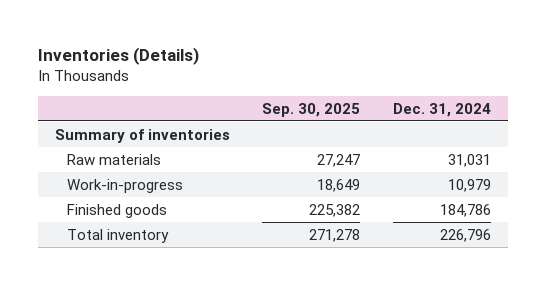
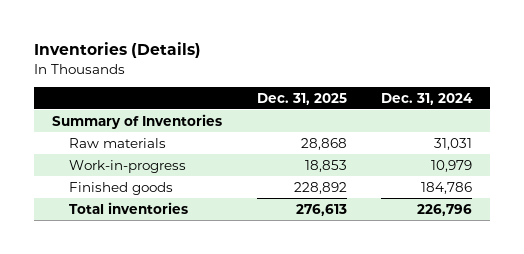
- | Sep. 30, 2025 | Dec. 31, 2024
+ | Dec. 31, 2025 | Dec. 31, 2024
- Summary of inventories
+ Summary of Inventories
- Total inventory | 271,278 | 226,796
+ Total inventories | 276,613 | 226,796

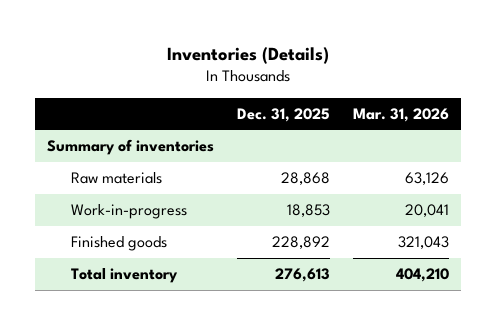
- | Dec. 31, 2025 | Dec. 31, 2024
+ | Dec. 31, 2025 | Mar. 31, 2026
- Summary of Inventories
+ Summary of inventories
- Total inventories | 276,613 | 226,796
+ Total inventory | 276,613 | 404,210

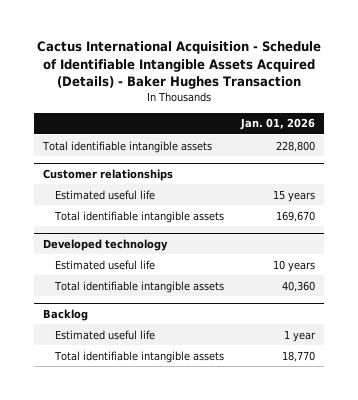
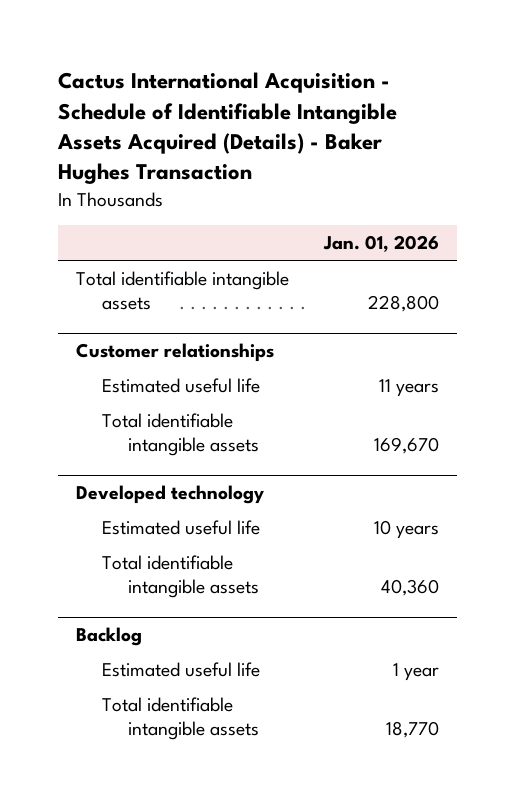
@ Customer relationships
- Estimated useful life | 15 years
+ Estimated useful life | 11 years

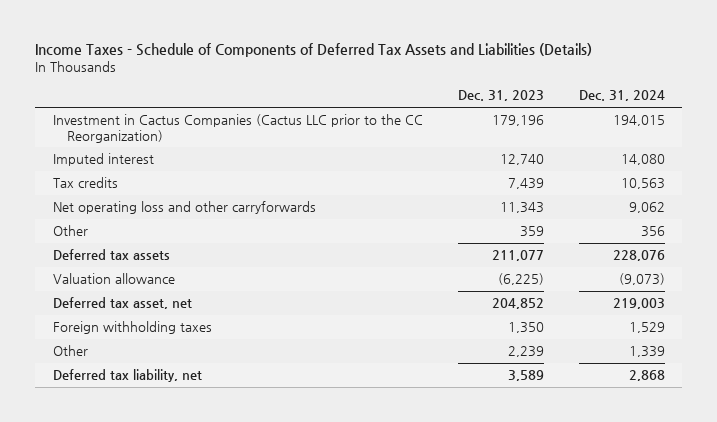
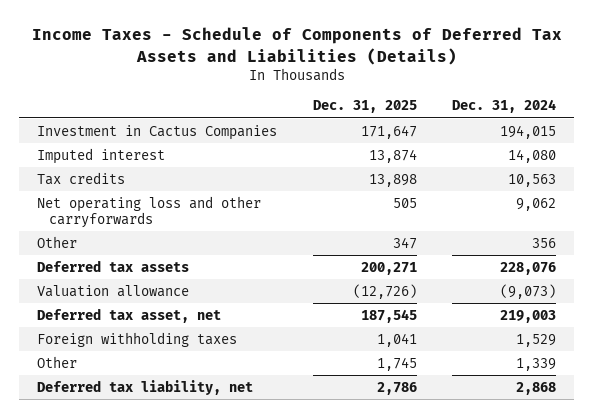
- | Dec. 31, 2023 | Dec. 31, 2024
+ | Dec. 31, 2025 | Dec. 31, 2024
- Investment in Cactus Companies (Cactus LLC prior to the CC Reorganization) | 179,196 | 194,015
+ Investment in Cactus Companies | 171,647 | 194,015

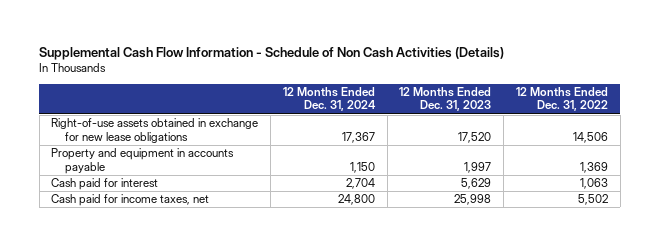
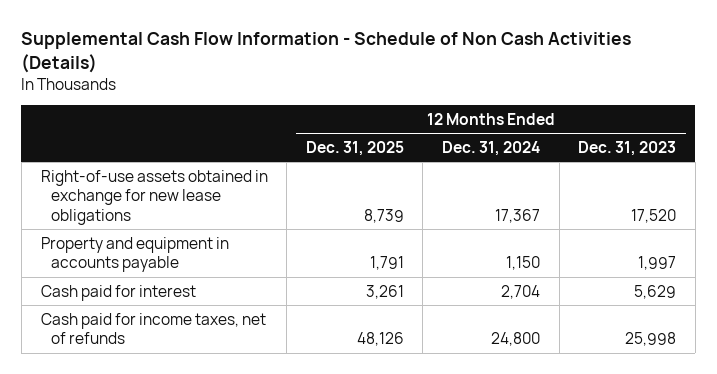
- | 12 Months Ended Dec. 31, 2024 | 12 Months Ended Dec. 31, 2023 | 12 Months Ended Dec. 31, 2022
+ | 12 Months Ended Dec. 31, 2025 | 12 Months Ended Dec. 31, 2024 | 12 Months Ended Dec. 31, 2023
- Cash paid for income taxes, net | 24,800 | 25,998 | 5,502
+ Cash paid for income taxes, net of refunds | 48,126 | 24,800 | 25,998

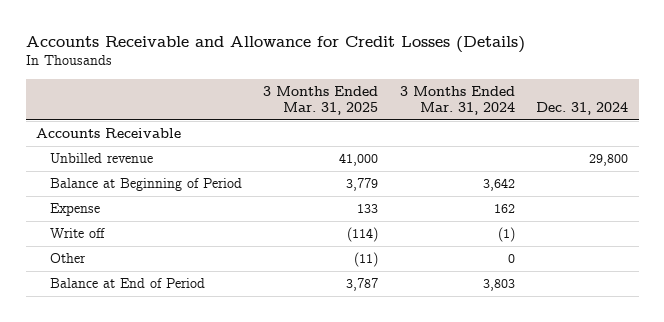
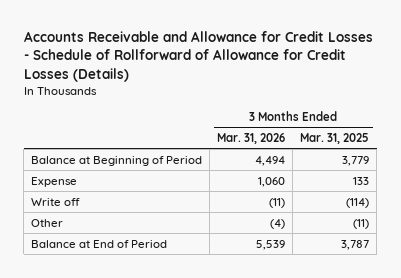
- Accounts Receivable and Allowance for Credit Losses (Details)
+ Accounts Receivable and Allowance for Credit Losses - Schedule of Rollforward of Allowance for Credit Losses (Details)
- | 3 Months Ended Mar. 31, 2025 | 3 Months Ended Mar. 31, 2024 | Dec. 31, 2024
+ | 3 Months Ended Mar. 31, 2026 | 3 Months Ended Mar. 31, 2025
- Accounts Receivable
- Unbilled revenue | 41,000 | | 29,800

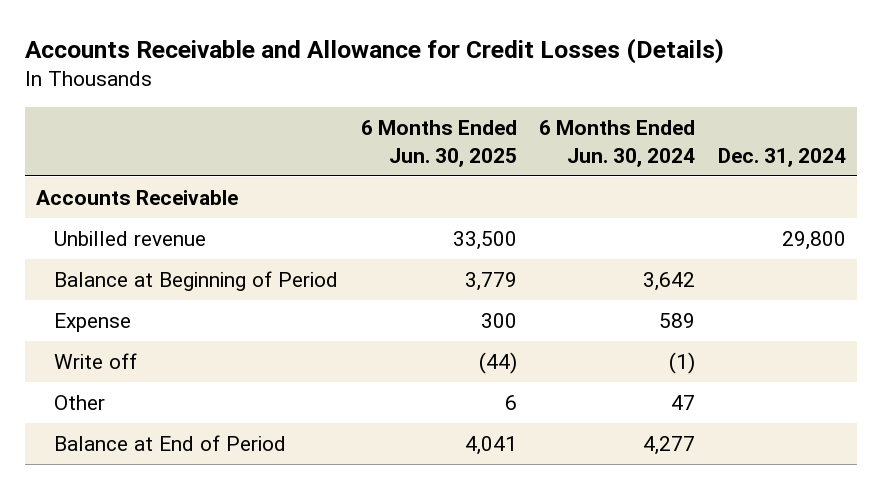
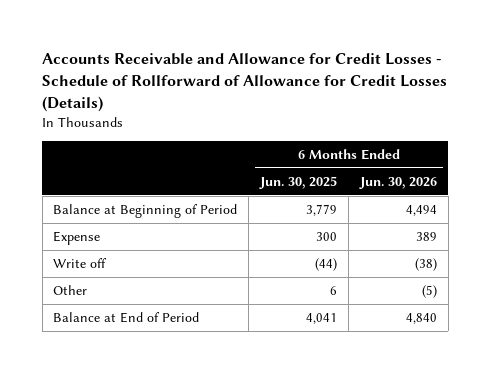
- Accounts Receivable and Allowance for Credit Losses (Details)
+ Accounts Receivable and Allowance for Credit Losses - Schedule of Rollforward of Allowance for Credit Losses (Details)
- | 6 Months Ended Jun. 30, 2025 | 6 Months Ended Jun. 30, 2024 | Dec. 31, 2024
+ | 6 Months Ended Jun. 30, 2025 | 6 Months Ended Jun. 30, 2026
- Accounts Receivable
- Unbilled revenue | 33,500 | | 29,800

